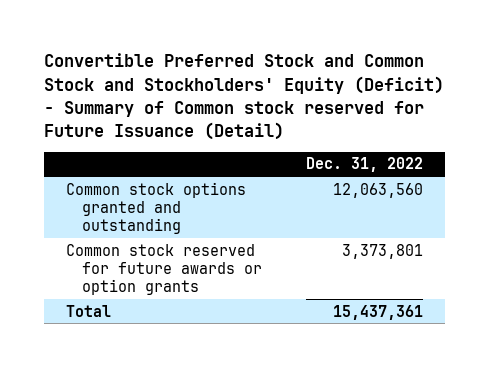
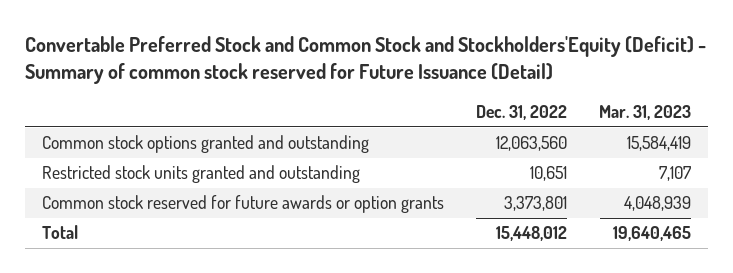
- Convertible Preferred Stock and Common Stock and Stockholders' Equity (Deficit) - Summary of Common stock reserved for Future Issuance (Detail)
+ Convertable Preferred Stock and Common Stock and Stockholders'Equity (Deficit) - Summary of common stock reserved for Future Issuance (Detail)
- | Dec. 31, 2022
+ | Dec. 31, 2022 | Mar. 31, 2023
+ Restricted stock units granted and outstanding | 10,651 | 7,107
- Total | 15,437,361
+ Total | 15,448,012 | 19,640,465

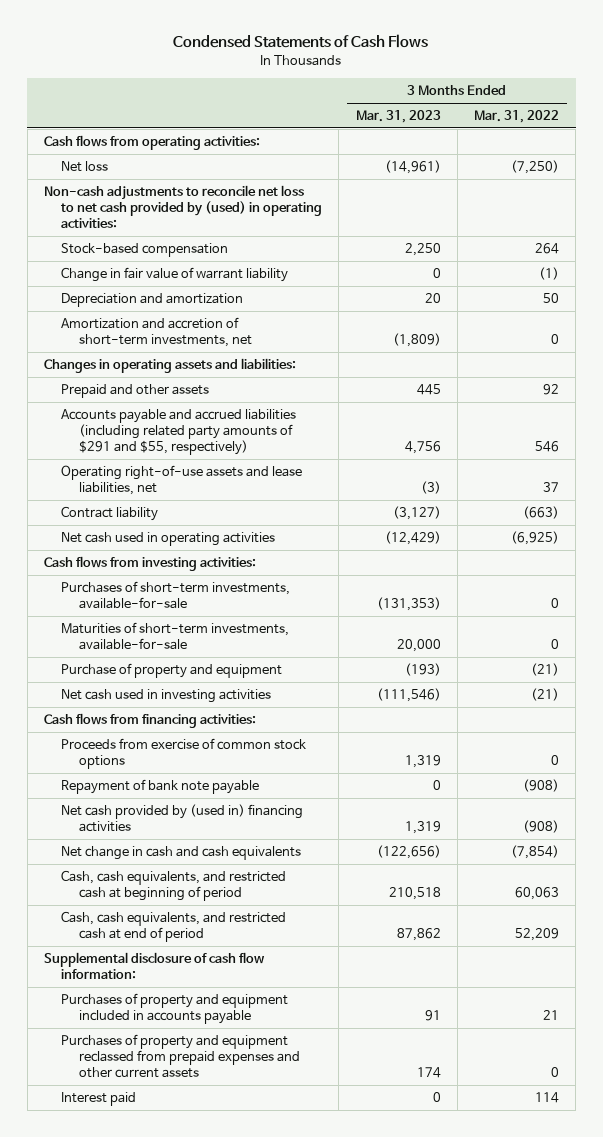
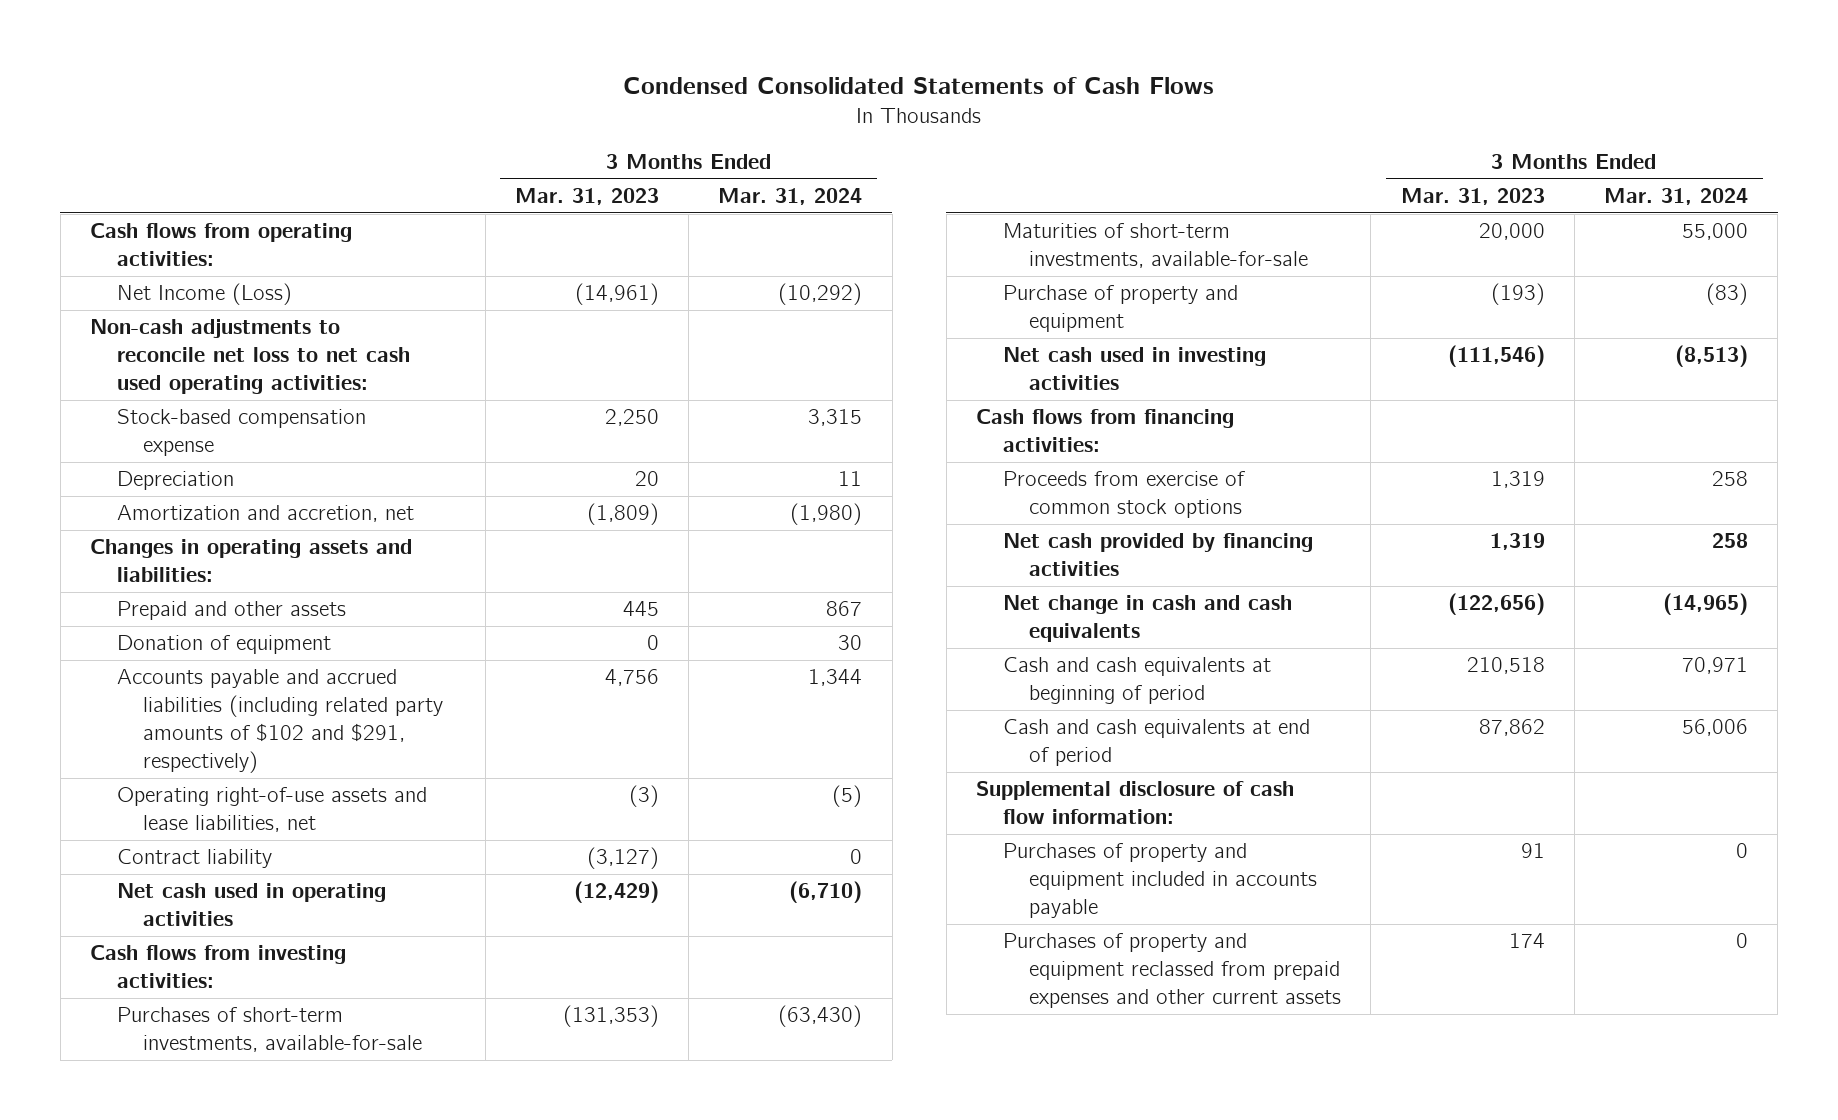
- Condensed Statements of Cash Flows
+ Condensed Consolidated Statements of Cash Flows
- | 3 Months Ended Mar. 31, 2023 | 3 Months Ended Mar. 31, 2022
+ | 3 Months Ended Mar. 31, 2023 | 3 Months Ended Mar. 31, 2024
- Net loss | (14,961) | (7,250)
- Non-cash adjustments to reconcile net loss to net cash provided by (used) in operating activities:
- Stock-based compensation | 2,250 | 264
- Change in fair value of warrant liability | 0 | (1)
- Depreciation and amortization | 20 | 50
- Amortization and accretion of short-term investments, net | (1,809) | 0
+ Net Income (Loss) | (14,961) | (10,292)
+ Non-cash adjustments to reconcile net loss to net cash used operating activities:
+ Stock-based compensation expense | 2,250 | 3,315
+ Depreciation | 20 | 11
+ Amortization and accretion, net | (1,809) | (1,980)
- Accounts payable and accrued liabilities (including related party amounts of $291 and $55, respectively) | 4,756 | 546
+ Donation of equipment | 0 | 30
+ Accounts payable and accrued liabilities (including related party amounts of $102 and $291, respectively) | 4,756 | 1,344
- Repayment of bank note payable | 0 | (908)
- Net cash provided by (used in) financing activities | 1,319 | (908)
+ Net cash provided by financing activities | 1,319 | 258
- Cash, cash equivalents, and restricted cash at beginning of period | 210,518 | 60,063
- Cash, cash equivalents, and restricted cash at end of period | 87,862 | 52,209
+ Cash and cash equivalents at beginning of period | 210,518 | 70,971
+ Cash and cash equivalents at end of period | 87,862 | 56,006
- Interest paid | 0 | 114

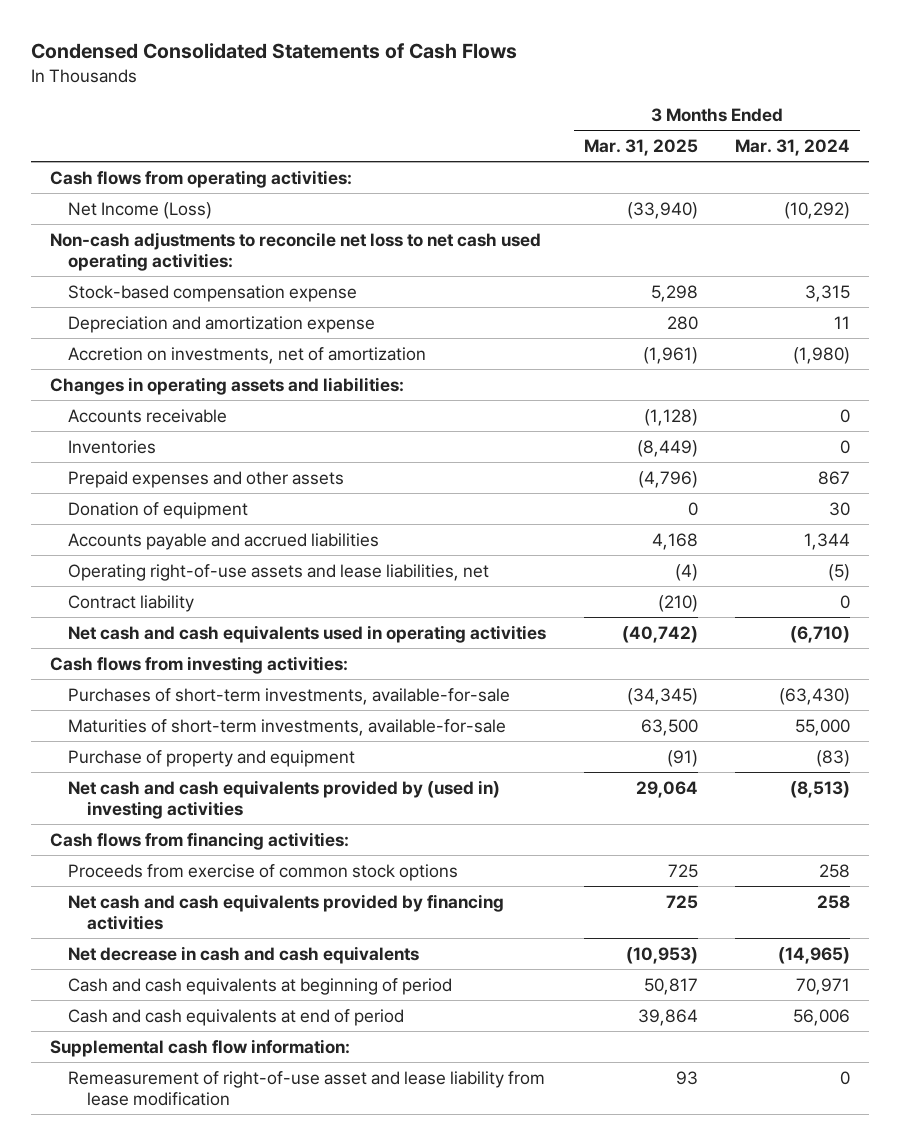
- | 3 Months Ended Mar. 31, 2023 | 3 Months Ended Mar. 31, 2024
+ | 3 Months Ended Mar. 31, 2025 | 3 Months Ended Mar. 31, 2024
- Depreciation | 20 | 11
- Amortization and accretion, net | (1,809) | (1,980)
+ Depreciation and amortization expense | 280 | 11
+ Accretion on investments, net of amortization | (1,961) | (1,980)
- Prepaid and other assets | 445 | 867
+ Accounts receivable | (1,128) | 0
+ Inventories | (8,449) | 0
+ Prepaid expenses and other assets | (4,796) | 867
- Accounts payable and accrued liabilities (including related party amounts of $102 and $291, respectively) | 4,756 | 1,344
+ Accounts payable and accrued liabilities | 4,168 | 1,344
- Net cash used in operating activities | (12,429) | (6,710)
+ Net cash and cash equivalents used in operating activities | (40,742) | (6,710)
- Net cash used in investing activities | (111,546) | (8,513)
+ Net cash and cash equivalents provided by (used in) investing activities | 29,064 | (8,513)
- Net cash provided by financing activities | 1,319 | 258
- Net change in cash and cash equivalents | (122,656) | (14,965)
+ Net cash and cash equivalents provided by financing activities | 725 | 258
+ Net decrease in cash and cash equivalents | (10,953) | (14,965)
- Supplemental disclosure of cash flow information:
- Purchases of property and equipment included in accounts payable | 91 | 0
- Purchases of property and equipment reclassed from prepaid expenses and other current assets | 174 | 0
+ Supplemental cash flow information:
+ Remeasurement of right-of-use asset and lease liability from lease modification | 93 | 0

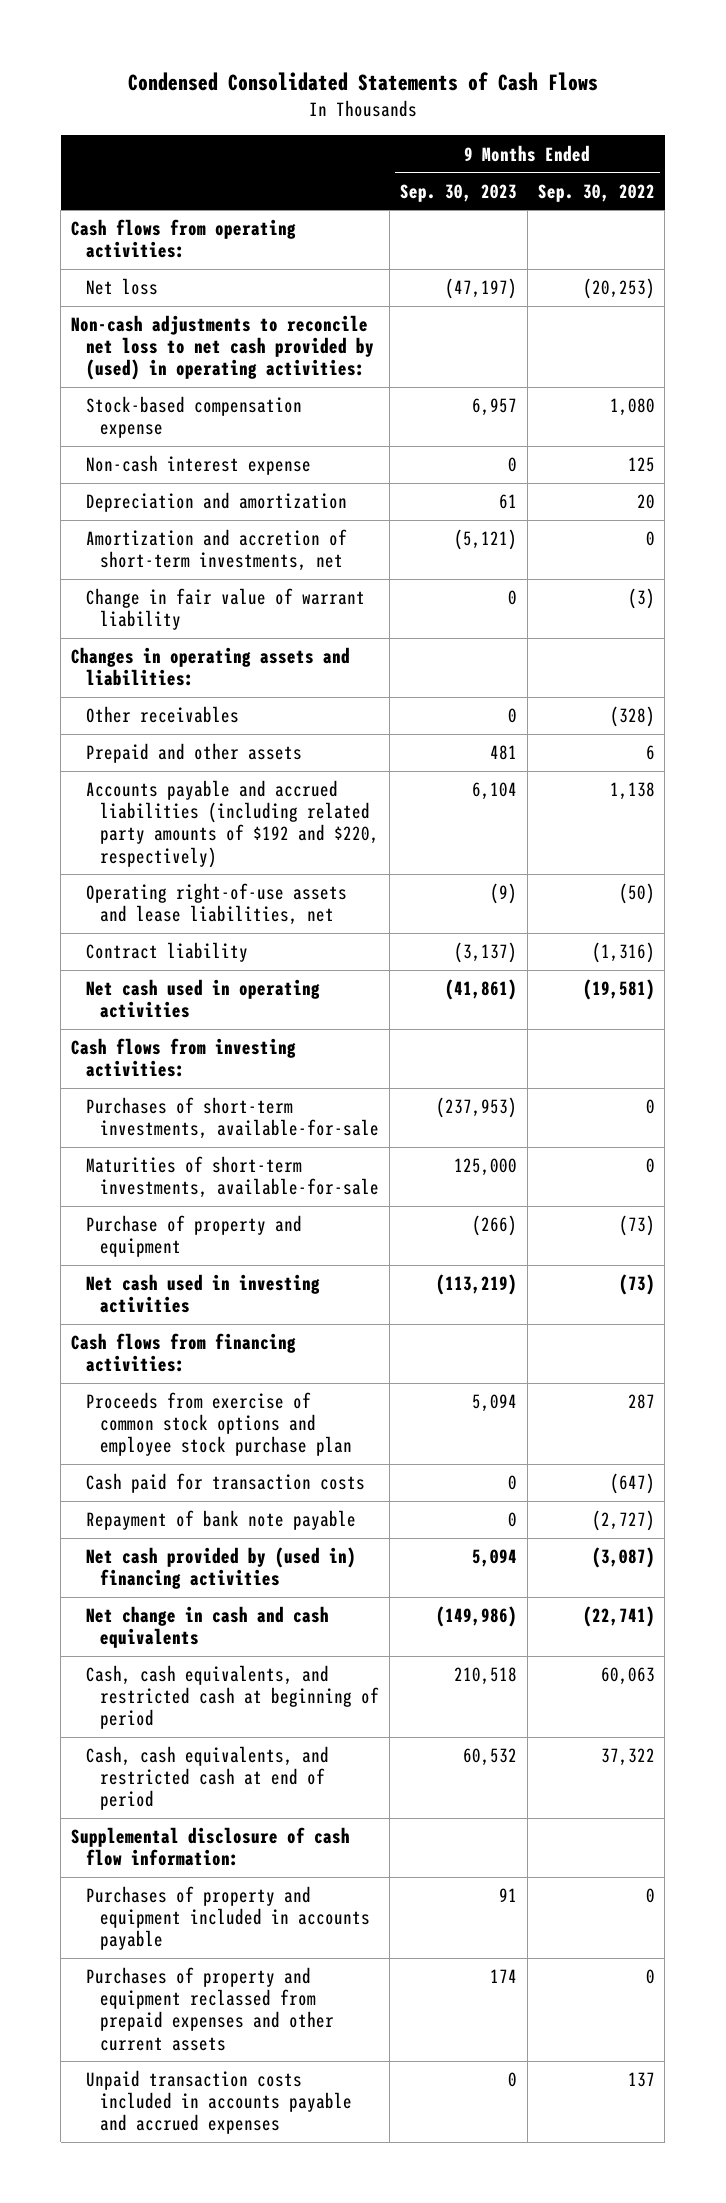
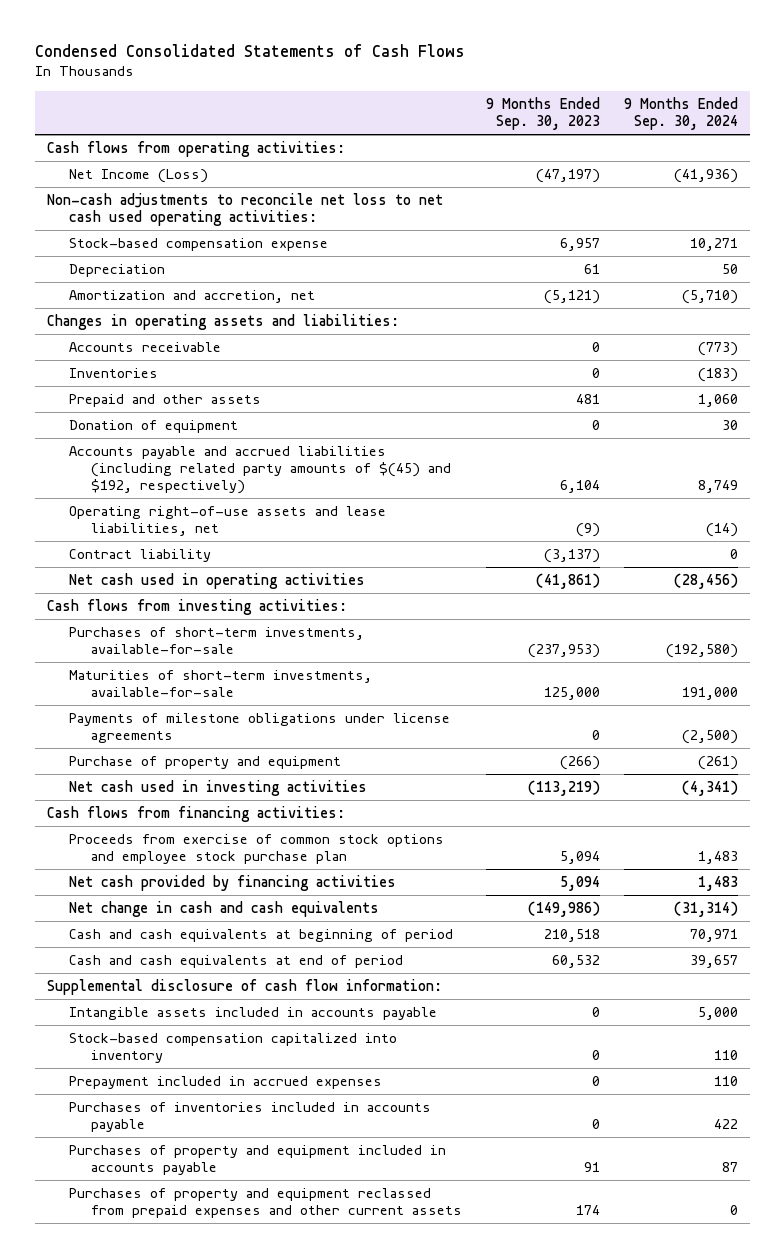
- | 9 Months Ended Sep. 30, 2023 | 9 Months Ended Sep. 30, 2022
+ | 9 Months Ended Sep. 30, 2023 | 9 Months Ended Sep. 30, 2024
- Net loss | (47,197) | (20,253)
- Non-cash adjustments to reconcile net loss to net cash provided by (used) in operating activities:
+ Net Income (Loss) | (47,197) | (41,936)
+ Non-cash adjustments to reconcile net loss to net cash used operating activities:
- Non-cash interest expense | 0 | 125
- Depreciation and amortization | 61 | 20
- Amortization and accretion of short-term investments, net | (5,121) | 0
- Change in fair value of warrant liability | 0 | (3)
+ Depreciation | 61 | 50
+ Amortization and accretion, net | (5,121) | (5,710)
- Other receivables | 0 | (328)
+ Accounts receivable | 0 | (773)
+ Inventories | 0 | (183)
- Accounts payable and accrued liabilities (including related party amounts of $192 and $220, respectively) | 6,104 | 1,138
+ Donation of equipment | 0 | 30
+ Accounts payable and accrued liabilities (including related party amounts of $(45) and $192, respectively) | 6,104 | 8,749
+ Payments of milestone obligations under license agreements | 0 | (2,500)
- Cash paid for transaction costs | 0 | (647)
- Repayment of bank note payable | 0 | (2,727)
- Net cash provided by (used in) financing activities | 5,094 | (3,087)
+ Net cash provided by financing activities | 5,094 | 1,483
- Cash, cash equivalents, and restricted cash at beginning of period | 210,518 | 60,063
- Cash, cash equivalents, and restricted cash at end of period | 60,532 | 37,322
+ Cash and cash equivalents at beginning of period | 210,518 | 70,971
+ Cash and cash equivalents at end of period | 60,532 | 39,657
+ Intangible assets included in accounts payable | 0 | 5,000
+ Stock-based compensation capitalized into inventory | 0 | 110
+ Prepayment included in accrued expenses | 0 | 110
+ Purchases of inventories included in accounts payable | 0 | 422
- Unpaid transaction costs included in accounts payable and accrued expenses | 0 | 137

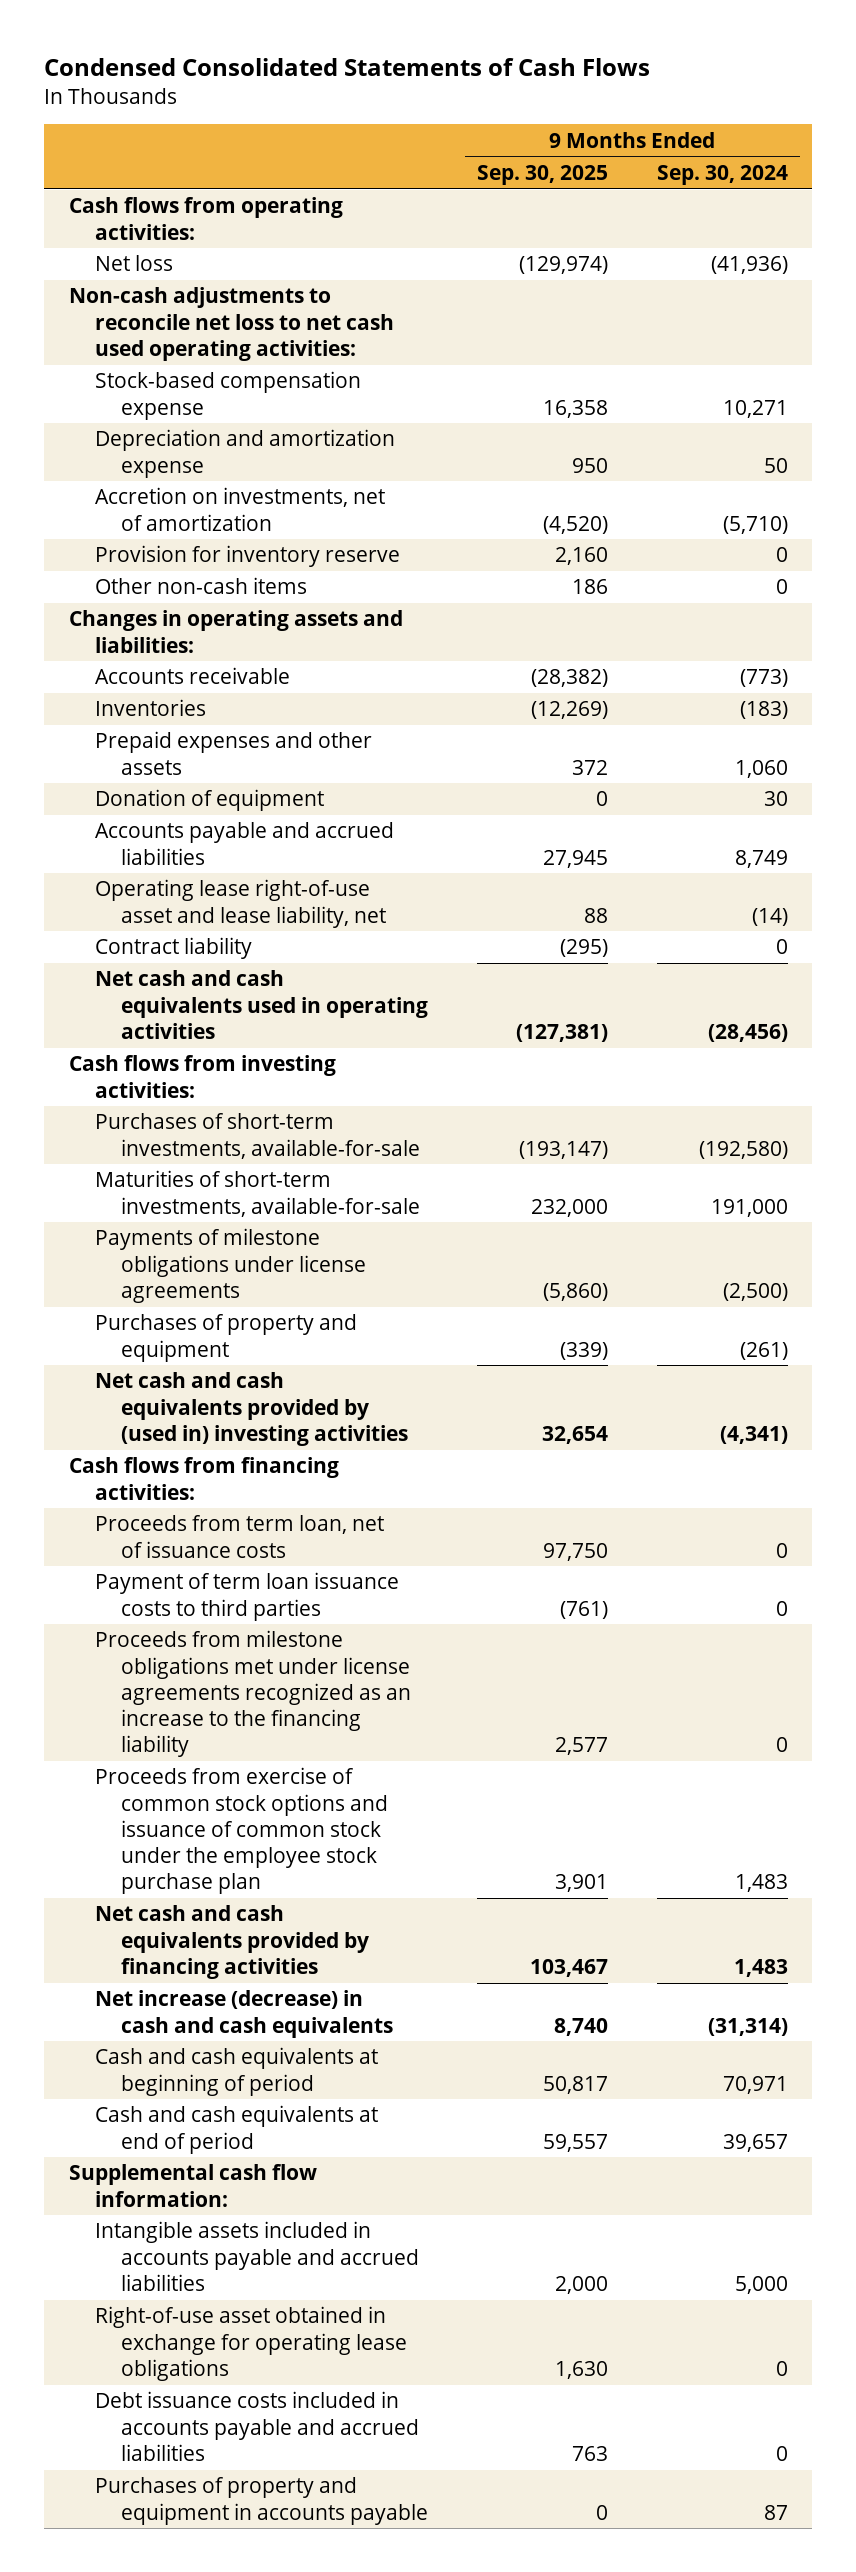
- | 9 Months Ended Sep. 30, 2023 | 9 Months Ended Sep. 30, 2024
+ | 9 Months Ended Sep. 30, 2025 | 9 Months Ended Sep. 30, 2024
- Net Income (Loss) | (47,197) | (41,936)
+ Net loss | (129,974) | (41,936)
- Depreciation | 61 | 50
- Amortization and accretion, net | (5,121) | (5,710)
+ Depreciation and amortization expense | 950 | 50
+ Accretion on investments, net of amortization | (4,520) | (5,710)
+ Provision for inventory reserve | 2,160 | 0
+ Other non-cash items | 186 | 0
- Prepaid and other assets | 481 | 1,060
+ Prepaid expenses and other assets | 372 | 1,060
- Accounts payable and accrued liabilities (including related party amounts of $(45) and $192, respectively) | 6,104 | 8,749
- Operating right-of-use assets and lease liabilities, net | (9) | (14)
+ Accounts payable and accrued liabilities | 27,945 | 8,749
+ Operating lease right-of-use asset and lease liability, net | 88 | (14)
- Net cash used in operating activities | (41,861) | (28,456)
+ Net cash and cash equivalents used in operating activities | (127,381) | (28,456)
- Purchase of property and equipment | (266) | (261)
- Net cash used in investing activities | (113,219) | (4,341)
+ Purchases of property and equipment | (339) | (261)
+ Net cash and cash equivalents provided by (used in) investing activities | 32,654 | (4,341)
- Proceeds from exercise of common stock options and employee stock purchase plan | 5,094 | 1,483
- Net cash provided by financing activities | 5,094 | 1,483
- Net change in cash and cash equivalents | (149,986) | (31,314)
+ Proceeds from term loan, net of issuance costs | 97,750 | 0
+ Payment of term loan issuance costs to third parties | (761) | 0
+ Proceeds from milestone obligations met under license agreements recognized as an increase to the financing liability | 2,577 | 0
+ Proceeds from exercise of common stock options and issuance of common stock under the employee stock purchase plan | 3,901 | 1,483
+ Net cash and cash equivalents provided by financing activities | 103,467 | 1,483
+ Net increase (decrease) in cash and cash equivalents | 8,740 | (31,314)
- Supplemental disclosure of cash flow information:
- Intangible assets included in accounts payable | 0 | 5,000
- Stock-based compensation capitalized into inventory | 0 | 110
- Prepayment included in accrued expenses | 0 | 110
- Purchases of inventories included in accounts payable | 0 | 422
- Purchases of property and equipment included in accounts payable | 91 | 87
- Purchases of property and equipment reclassed from prepaid expenses and other current assets | 174 | 0
+ Supplemental cash flow information:
+ Intangible assets included in accounts payable and accrued liabilities | 2,000 | 5,000
+ Right-of-use asset obtained in exchange for operating lease obligations | 1,630 | 0
+ Debt issuance costs included in accounts payable and accrued liabilities | 763 | 0
+ Purchases of property and equipment in accounts payable | 0 | 87

